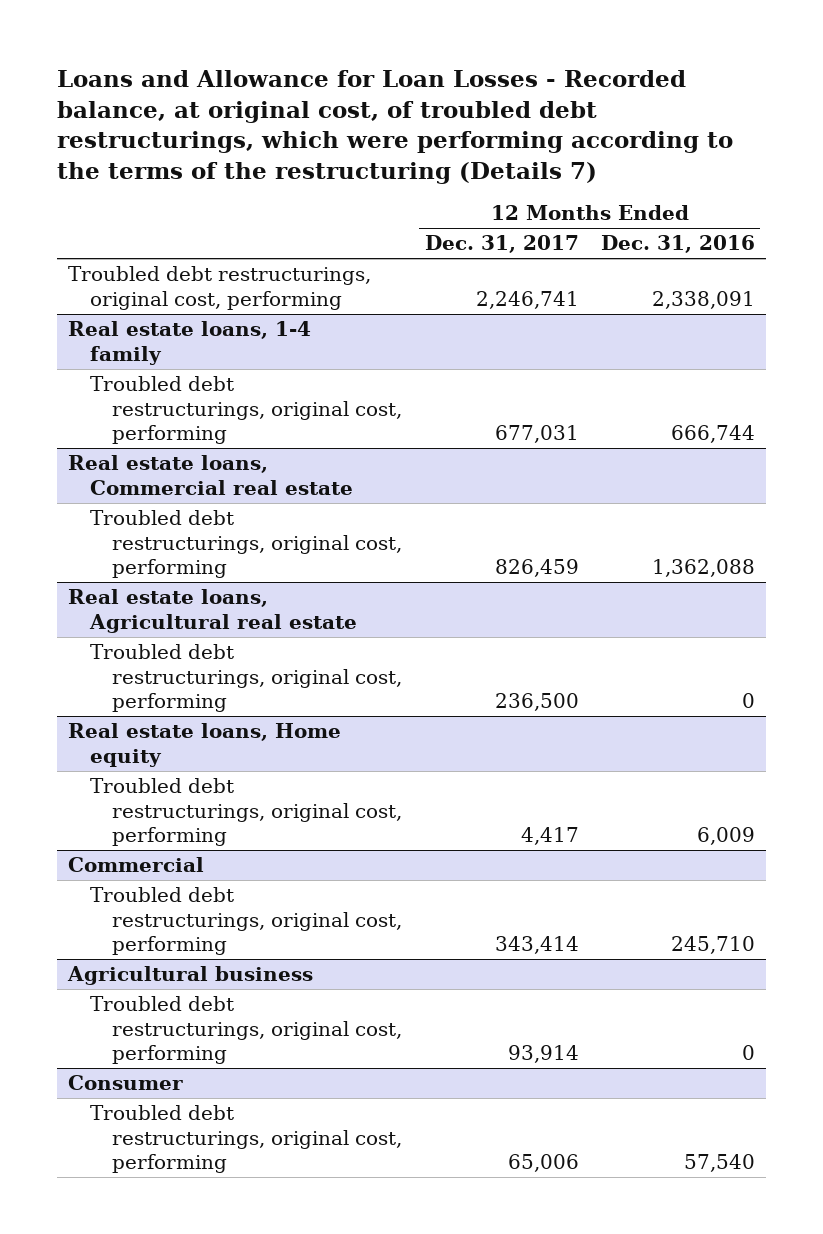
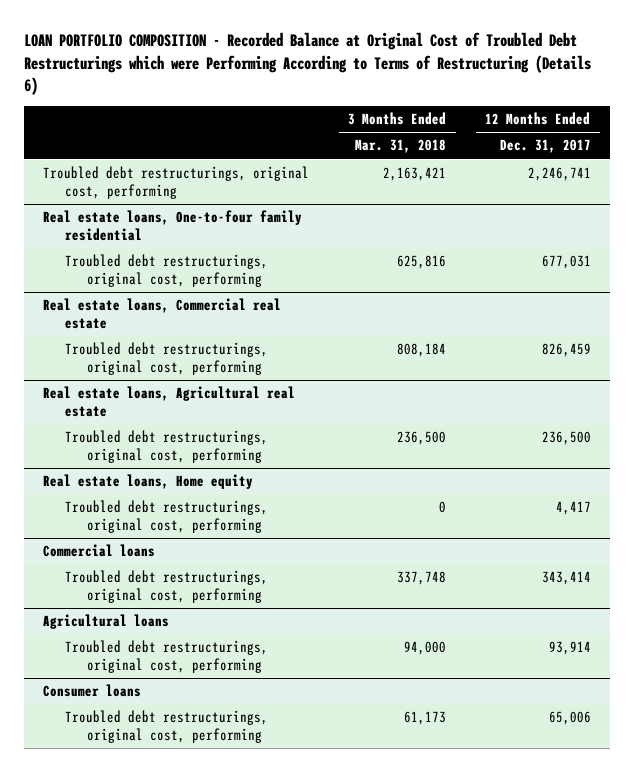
- Loans and Allowance for Loan Losses - Recorded balance, at original cost, of troubled debt restructurings, which were performing according to the terms of the restructuring (Details 7)
+ LOAN PORTFOLIO COMPOSITION - Recorded Balance at Original Cost of Troubled Debt Restructurings which were Performing According to Terms of Restructuring (Details 6)
- | 12 Months Ended Dec. 31, 2017 | 12 Months Ended Dec. 31, 2016
+ | 3 Months Ended Mar. 31, 2018 | 12 Months Ended Dec. 31, 2017
- Real estate loans, 1-4 family
+ Real estate loans, One-to-four family residential
- Commercial
+ Commercial loans
- Agricultural business
+ Agricultural loans
- Consumer
+ Consumer loans

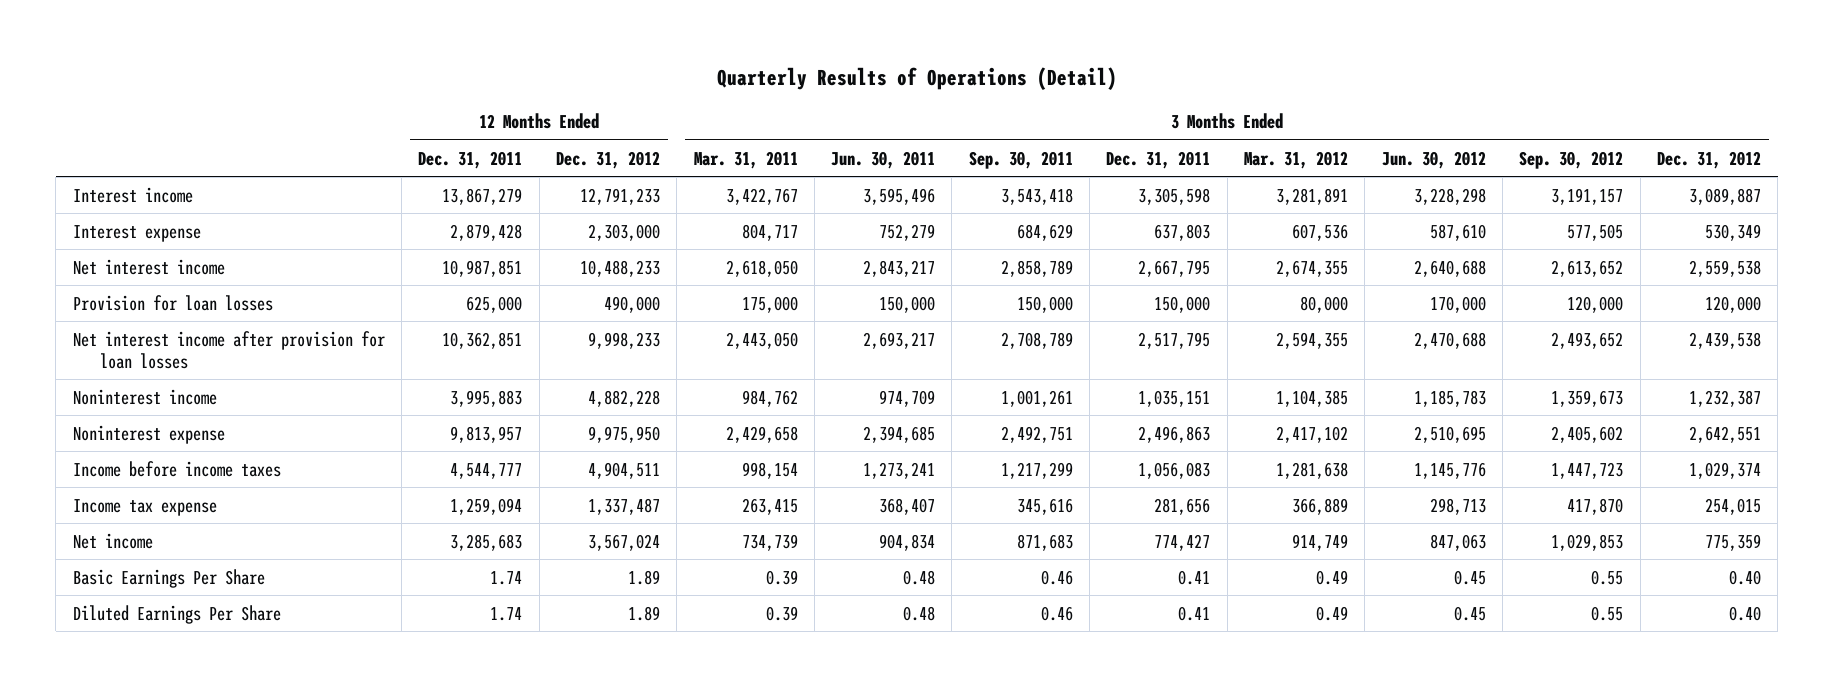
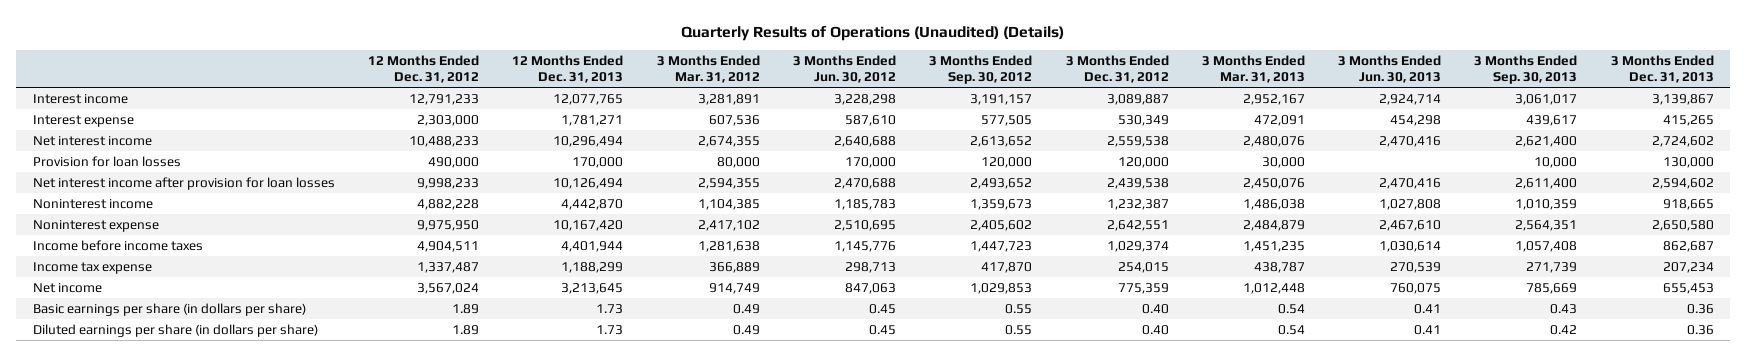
- Quarterly Results of Operations (Detail)
+ Quarterly Results of Operations (Unaudited) (Details)
- | 12 Months Ended Dec. 31, 2011 | 12 Months Ended Dec. 31, 2012 | 3 Months Ended Mar. 31, 2011 | 3 Months Ended Jun. 30, 2011 | 3 Months Ended Sep. 30, 2011 | 3 Months Ended Dec. 31, 2011 | 3 Months Ended Mar. 31, 2012 | 3 Months Ended Jun. 30, 2012 | 3 Months Ended Sep. 30, 2012 | 3 Months Ended Dec. 31, 2012
+ | 12 Months Ended Dec. 31, 2012 | 12 Months Ended Dec. 31, 2013 | 3 Months Ended Mar. 31, 2012 | 3 Months Ended Jun. 30, 2012 | 3 Months Ended Sep. 30, 2012 | 3 Months Ended Dec. 31, 2012 | 3 Months Ended Mar. 31, 2013 | 3 Months Ended Jun. 30, 2013 | 3 Months Ended Sep. 30, 2013 | 3 Months Ended Dec. 31, 2013
- Basic Earnings Per Share | 1.74 | 1.89 | 0.39 | 0.48 | 0.46 | 0.41 | 0.49 | 0.45 | 0.55 | 0.40
- Diluted Earnings Per Share | 1.74 | 1.89 | 0.39 | 0.48 | 0.46 | 0.41 | 0.49 | 0.45 | 0.55 | 0.40
+ Basic earnings per share (in dollars per share) | 1.89 | 1.73 | 0.49 | 0.45 | 0.55 | 0.40 | 0.54 | 0.41 | 0.43 | 0.36
+ Diluted earnings per share (in dollars per share) | 1.89 | 1.73 | 0.49 | 0.45 | 0.55 | 0.40 | 0.54 | 0.41 | 0.42 | 0.36

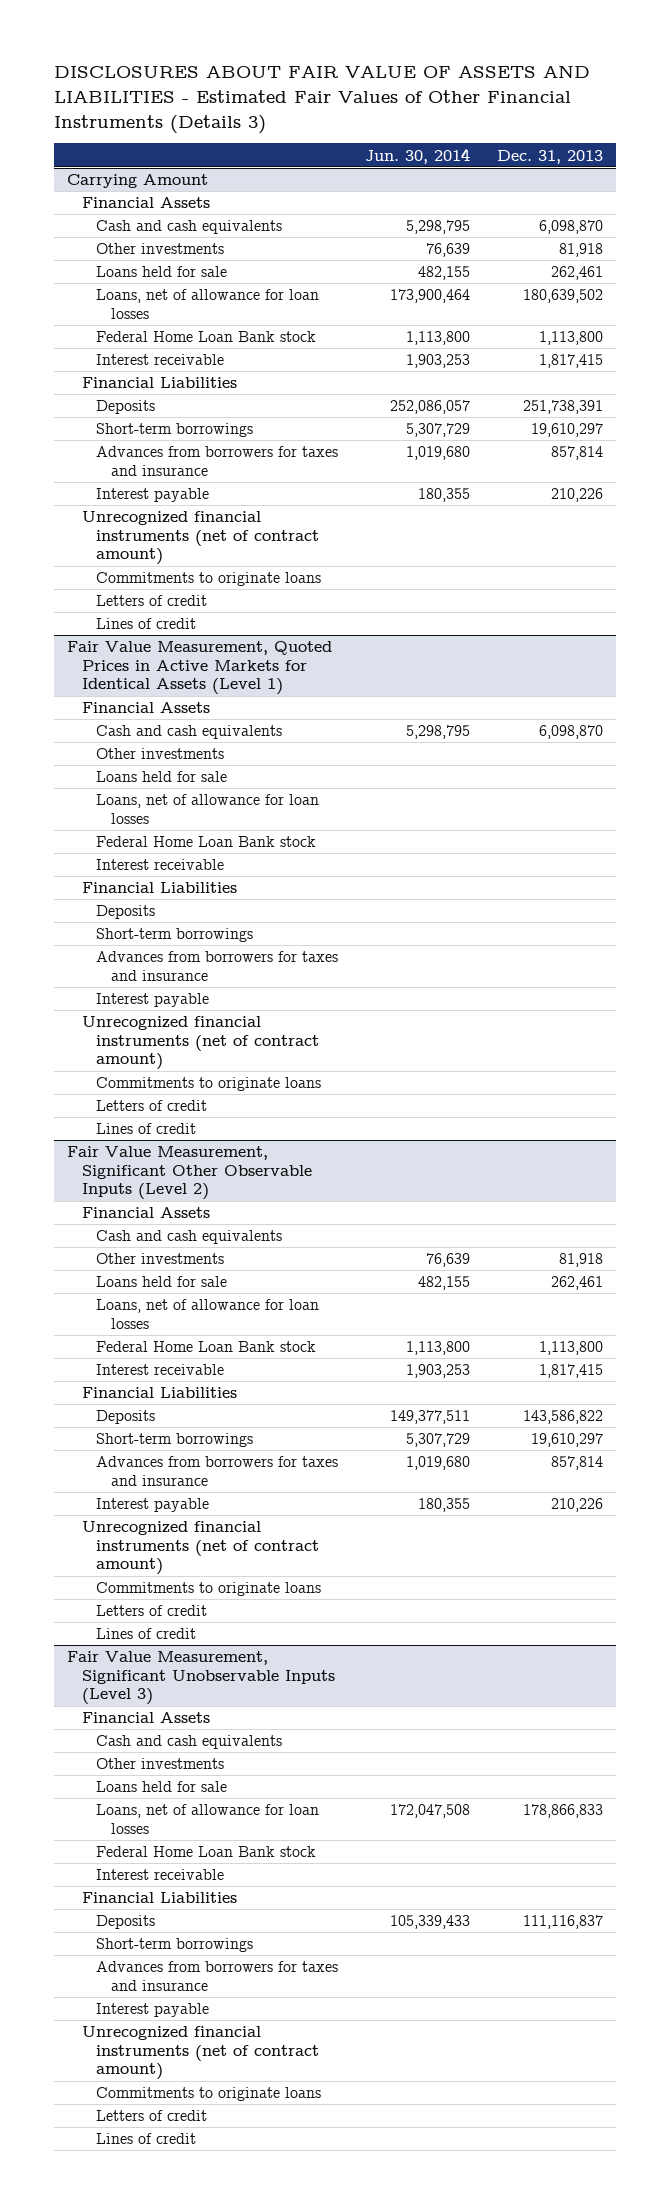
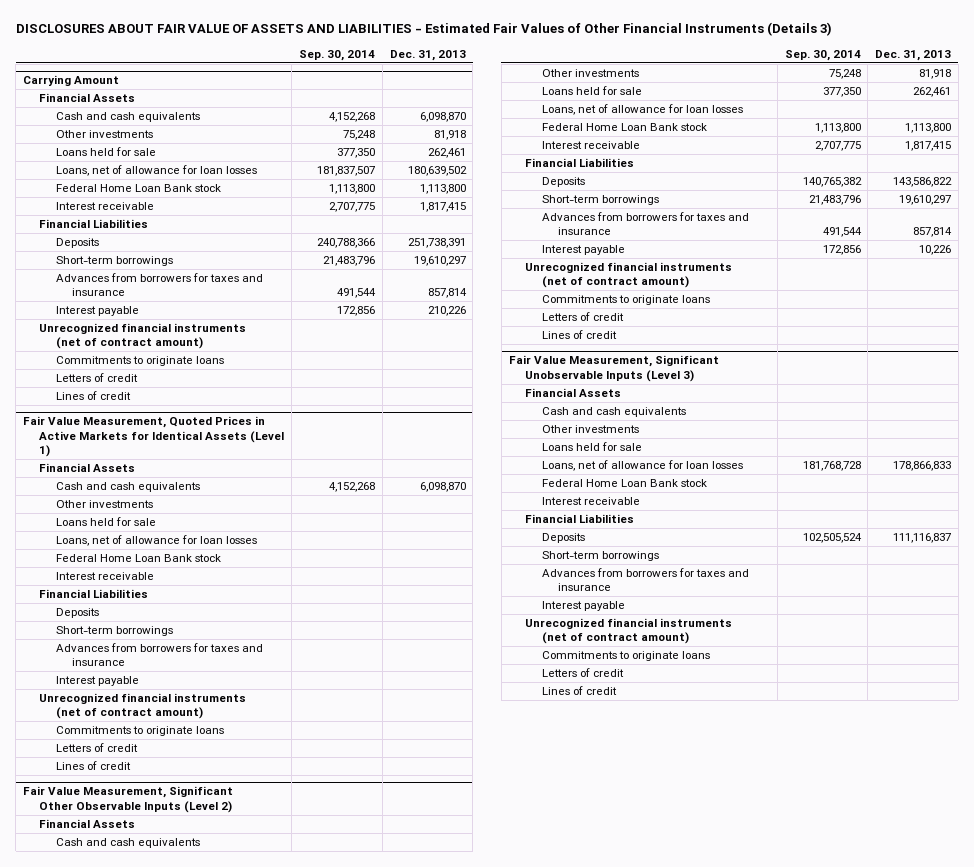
- | Jun. 30, 2014 | Dec. 31, 2013
+ | Sep. 30, 2014 | Dec. 31, 2013
@ Fair Value Measurement, Significant Other Observable Inputs (Level 2)
- Interest payable | 180,355 | 210,226
+ Interest payable | 172,856 | 10,226

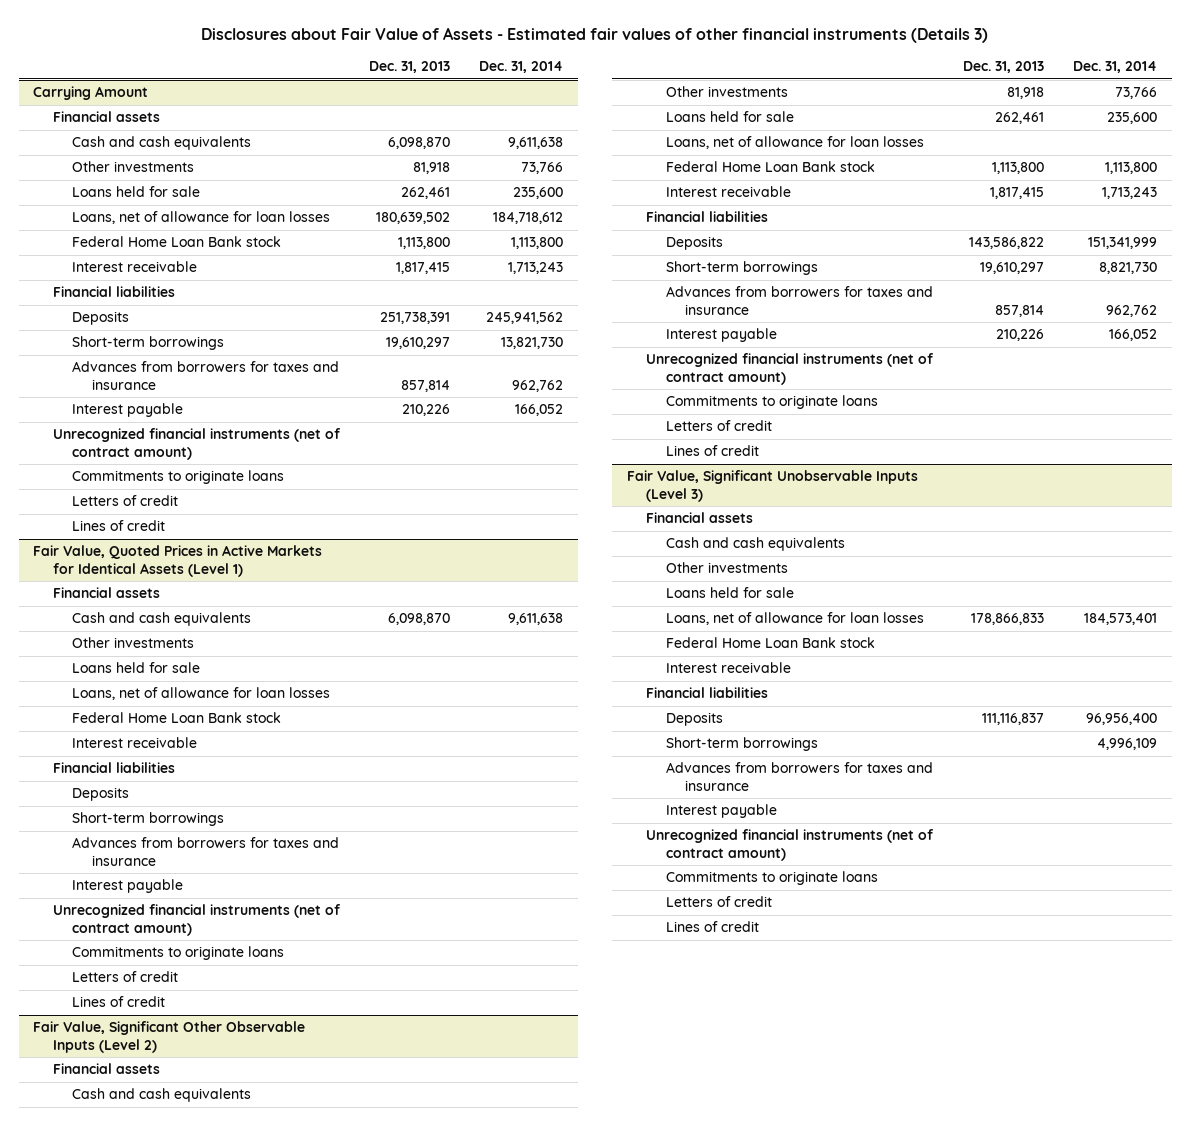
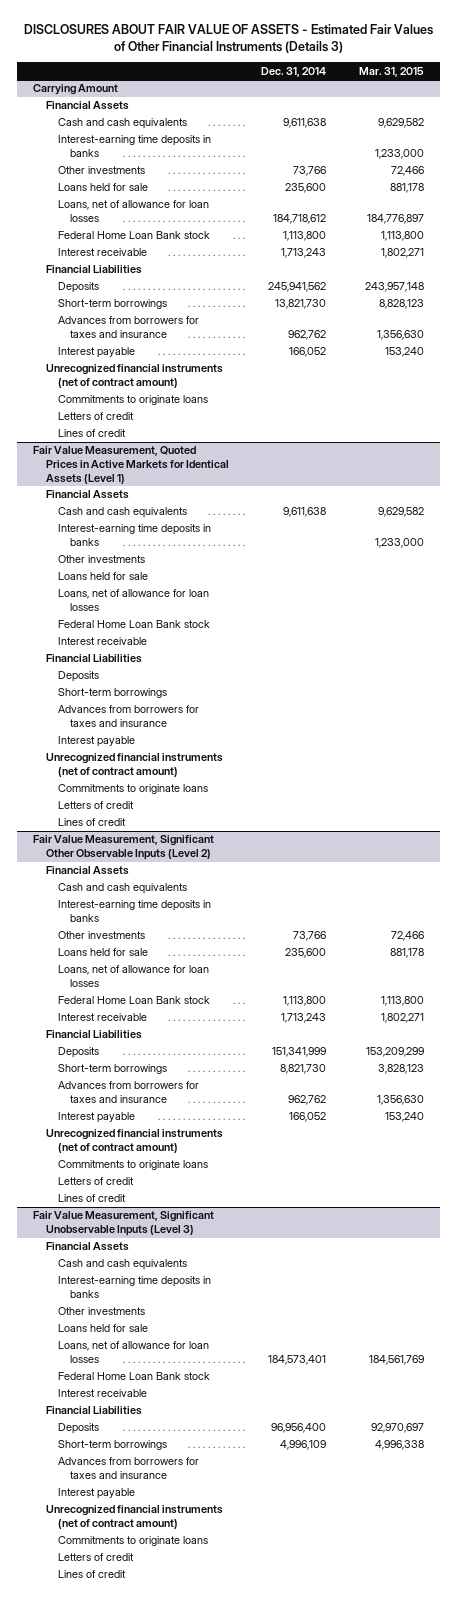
- Disclosures about Fair Value of Assets - Estimated fair values of other financial instruments (Details 3)
+ DISCLOSURES ABOUT FAIR VALUE OF ASSETS - Estimated Fair Values of Other Financial Instruments (Details 3)
- | Dec. 31, 2013 | Dec. 31, 2014
+ | Dec. 31, 2014 | Mar. 31, 2015
@ Carrying Amount
- Financial assets
+ Financial Assets
+ Interest-earning time deposits in banks | | 1,233,000
- Financial liabilities
+ Financial Liabilities
- Fair Value, Quoted Prices in Active Markets for Identical Assets (Level 1)
- Financial assets
+ Fair Value Measurement, Quoted Prices in Active Markets for Identical Assets (Level 1)
+ Financial Assets
+ Interest-earning time deposits in banks | | 1,233,000
- Financial liabilities
+ Financial Liabilities
- Fair Value, Significant Other Observable Inputs (Level 2)
- Financial assets
+ Fair Value Measurement, Significant Other Observable Inputs (Level 2)
+ Financial Assets
+ Interest-earning time deposits in banks
- Financial liabilities
+ Financial Liabilities
- Fair Value, Significant Unobservable Inputs (Level 3)
- Financial assets
+ Fair Value Measurement, Significant Unobservable Inputs (Level 3)
+ Financial Assets
+ Interest-earning time deposits in banks
- Financial liabilities
+ Financial Liabilities

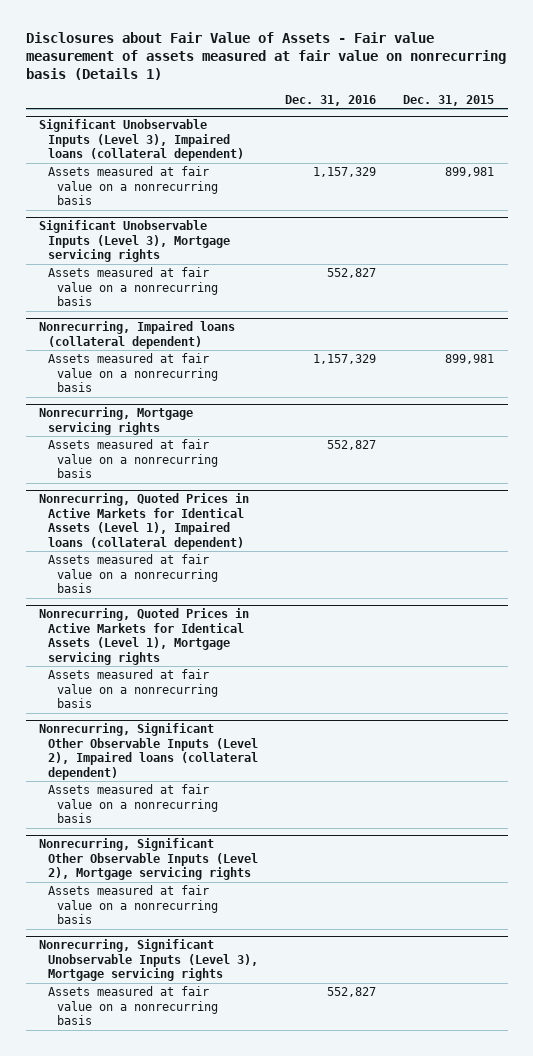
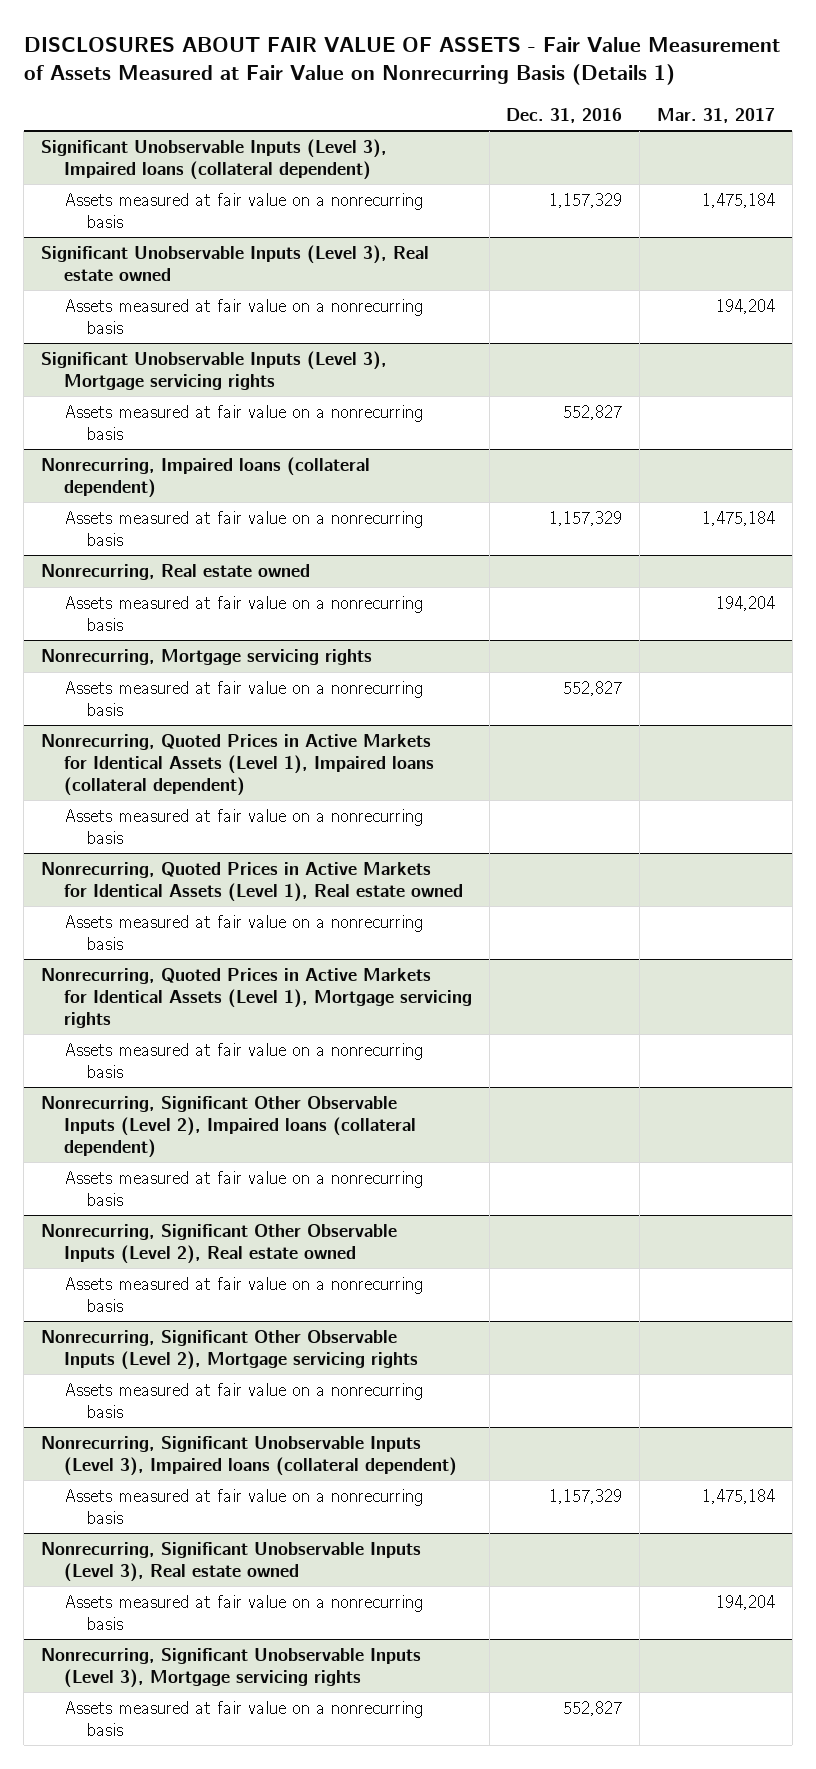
- Disclosures about Fair Value of Assets - Fair value measurement of assets measured at fair value on nonrecurring basis (Details 1)
+ DISCLOSURES ABOUT FAIR VALUE OF ASSETS - Fair Value Measurement of Assets Measured at Fair Value on Nonrecurring Basis (Details 1)
- | Dec. 31, 2016 | Dec. 31, 2015
+ | Dec. 31, 2016 | Mar. 31, 2017
+ Significant Unobservable Inputs (Level 3), Real estate owned
+ Assets measured at fair value on a nonrecurring basis | | 194,204
+ Nonrecurring, Real estate owned
+ Assets measured at fair value on a nonrecurring basis | | 194,204
+ Nonrecurring, Quoted Prices in Active Markets for Identical Assets (Level 1), Real estate owned
+ Assets measured at fair value on a nonrecurring basis
+ Nonrecurring, Significant Other Observable Inputs (Level 2), Real estate owned
+ Assets measured at fair value on a nonrecurring basis
+ Nonrecurring, Significant Unobservable Inputs (Level 3), Impaired loans (collateral dependent)
+ Assets measured at fair value on a nonrecurring basis | 1,157,329 | 1,475,184
+ Nonrecurring, Significant Unobservable Inputs (Level 3), Real estate owned
+ Assets measured at fair value on a nonrecurring basis | | 194,204

